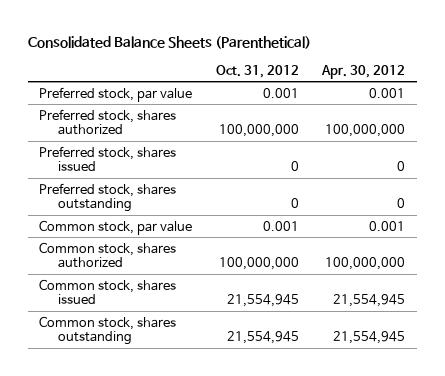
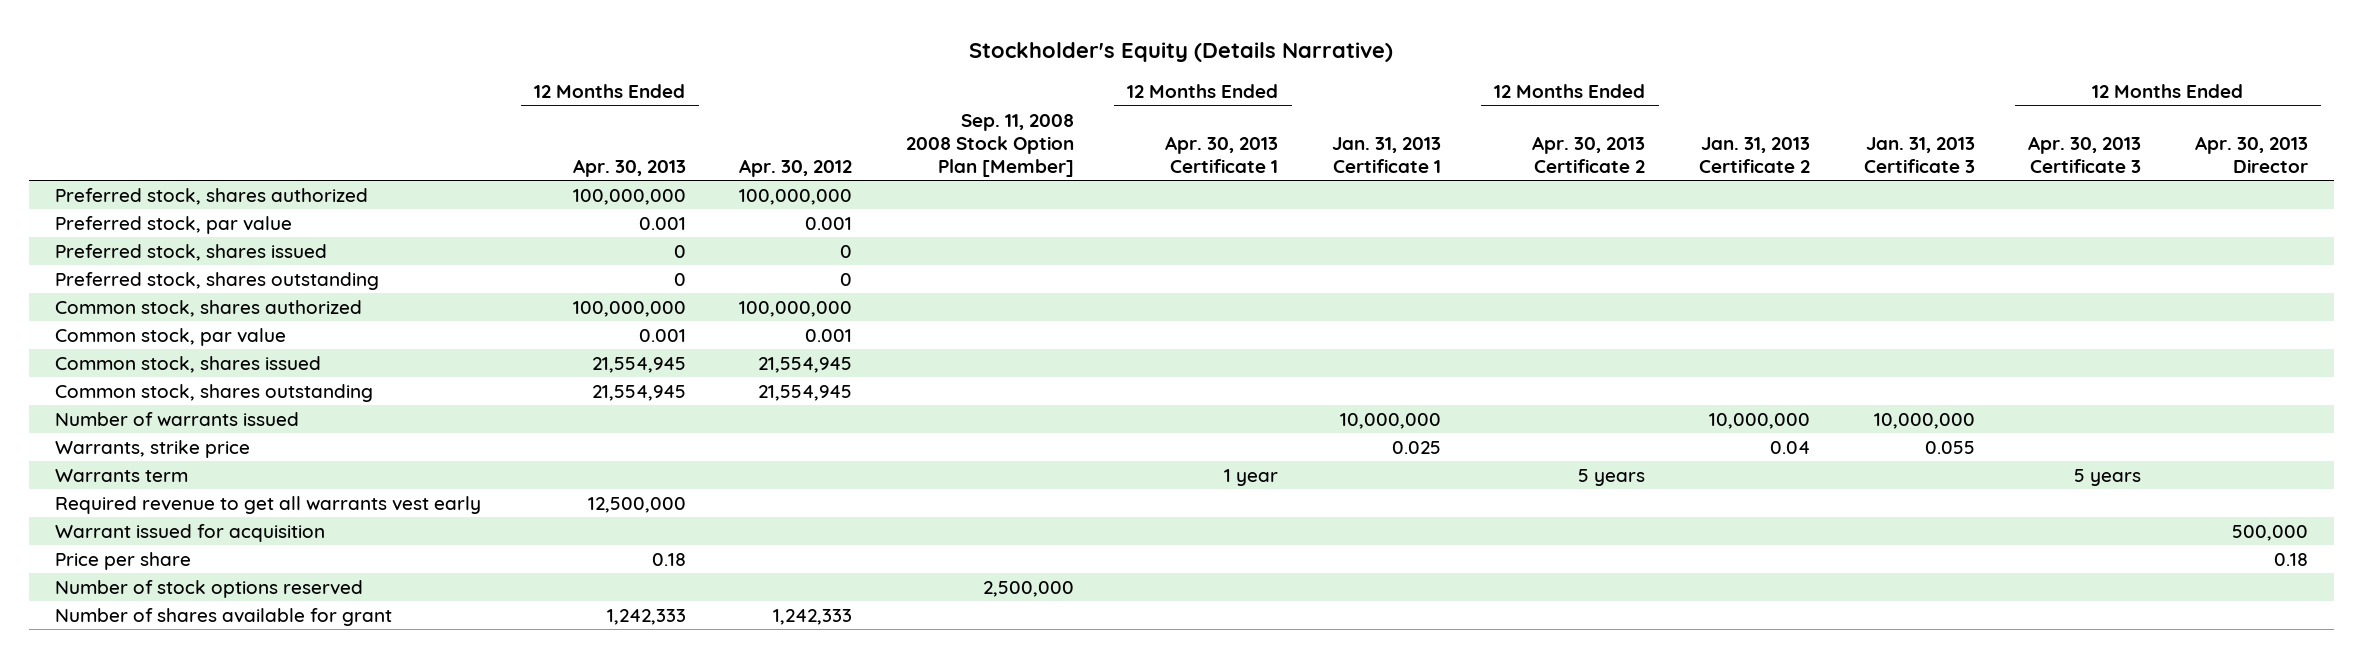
- Consolidated Balance Sheets (Parenthetical)
+ Stockholder's Equity (Details Narrative)
- | Oct. 31, 2012 | Apr. 30, 2012
+ | 12 Months Ended Apr. 30, 2013 | Apr. 30, 2012 | Sep. 11, 2008 2008 Stock Option Plan [Member] | 12 Months Ended Apr. 30, 2013 Certificate 1 | Jan. 31, 2013 Certificate 1 | 12 Months Ended Apr. 30, 2013 Certificate 2 | Jan. 31, 2013 Certificate 2 | Jan. 31, 2013 Certificate 3 | 12 Months Ended Apr. 30, 2013 Certificate 3 | 12 Months Ended Apr. 30, 2013 Director
moved down: Preferred stock, par value | 0.001 | 0.001 | | | | | | | |
moved down: Common stock, par value | 0.001 | 0.001 | | | | | | | |
+ Number of warrants issued | | | | | 10,000,000 | | 10,000,000 | 10,000,000 | |
+ Warrants, strike price | | | | | 0.025 | | 0.04 | 0.055 | |
+ Warrants term | | | | 1 year | | 5 years | | | 5 years |
+ Required revenue to get all warrants vest early | 12,500,000 | | | | | | | | |
+ Warrant issued for acquisition | | | | | | | | | | 500,000
+ Price per share | 0.18 | | | | | | | | | 0.18
+ Number of stock options reserved | | | 2,500,000 | | | | | | |
+ Number of shares available for grant | 1,242,333 | 1,242,333 | | | | | | | |

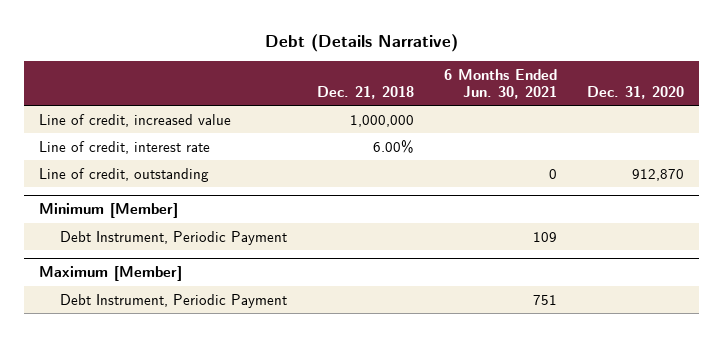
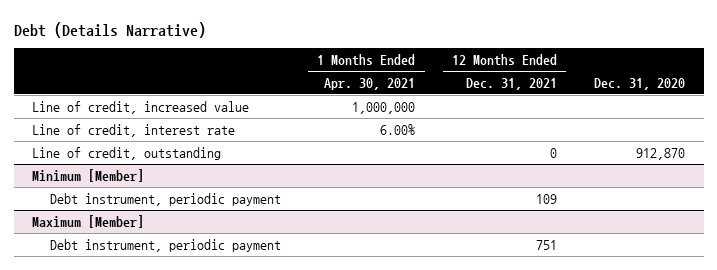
- | Dec. 21, 2018 | 6 Months Ended Jun. 30, 2021 | Dec. 31, 2020
+ | 1 Months Ended Apr. 30, 2021 | 12 Months Ended Dec. 31, 2021 | Dec. 31, 2020
@ Minimum [Member]
- Debt Instrument, Periodic Payment | | 109 |
+ Debt instrument, periodic payment | | 109 |
@ Maximum [Member]
- Debt Instrument, Periodic Payment | | 751 |
+ Debt instrument, periodic payment | | 751 |

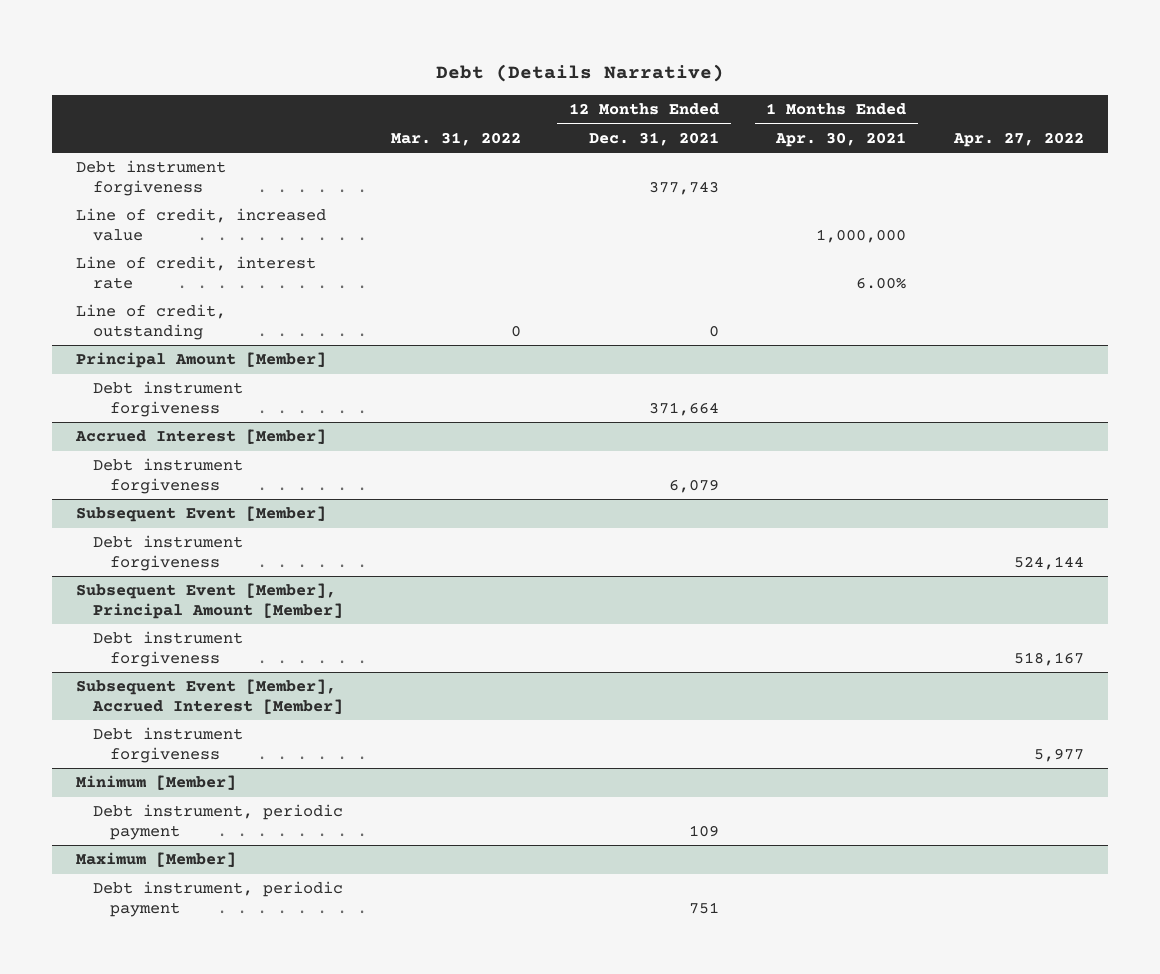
- | 1 Months Ended Apr. 30, 2021 | 12 Months Ended Dec. 31, 2021 | Dec. 31, 2020
+ | Mar. 31, 2022 | 12 Months Ended Dec. 31, 2021 | 1 Months Ended Apr. 30, 2021 | Apr. 27, 2022
+ Debt instrument forgiveness | | 377,743 | |
+ Principal Amount [Member]
+ Debt instrument forgiveness | | 371,664 | |
+ Accrued Interest [Member]
+ Debt instrument forgiveness | | 6,079 | |
+ Subsequent Event [Member]
+ Debt instrument forgiveness | | | | 524,144
+ Subsequent Event [Member], Principal Amount [Member]
+ Debt instrument forgiveness | | | | 518,167
+ Subsequent Event [Member], Accrued Interest [Member]
+ Debt instrument forgiveness | | | | 5,977

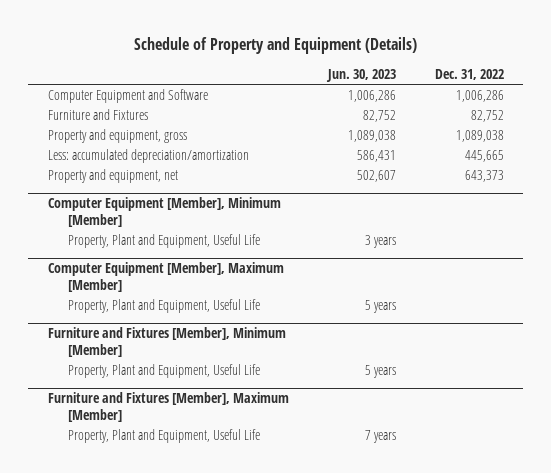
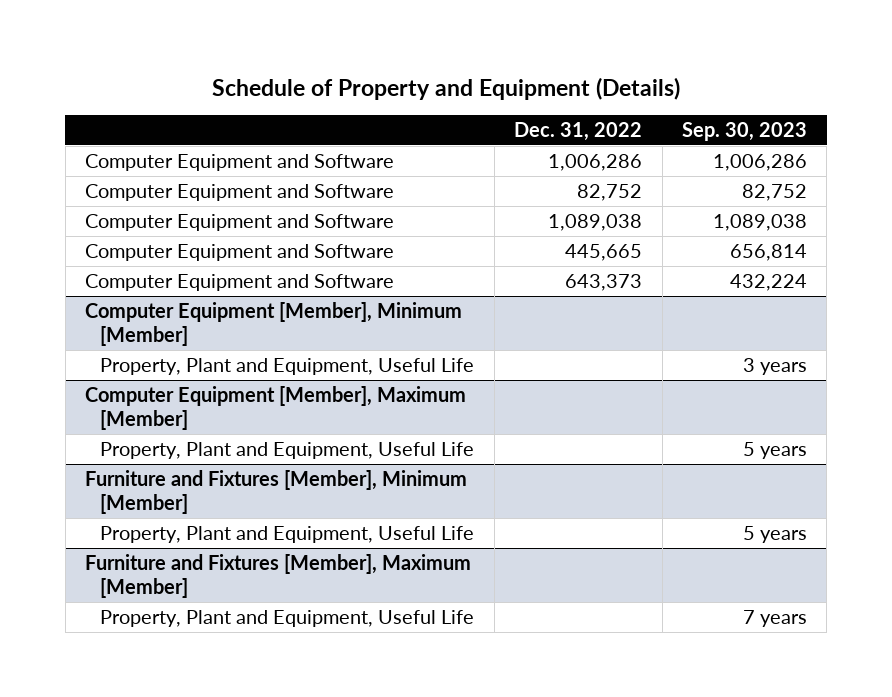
- | Jun. 30, 2023 | Dec. 31, 2022
+ | Dec. 31, 2022 | Sep. 30, 2023
- Furniture and Fixtures | 82,752 | 82,752
- Property and equipment, gross | 1,089,038 | 1,089,038
- Less: accumulated depreciation/amortization | 586,431 | 445,665
- Property and equipment, net | 502,607 | 643,373
+ Computer Equipment and Software | 82,752 | 82,752
+ Computer Equipment and Software | 1,089,038 | 1,089,038
+ Computer Equipment and Software | 445,665 | 656,814
+ Computer Equipment and Software | 643,373 | 432,224

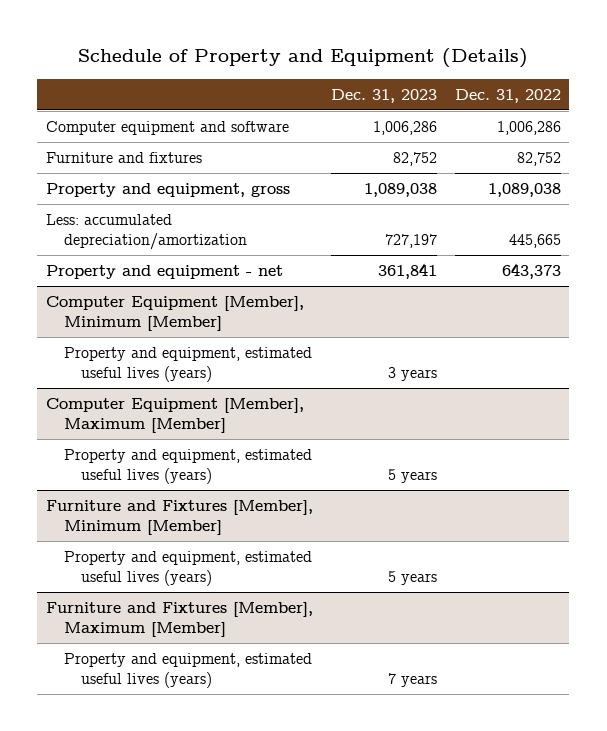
- | Dec. 31, 2022 | Sep. 30, 2023
+ | Dec. 31, 2023 | Dec. 31, 2022
- Computer Equipment and Software | 1,006,286 | 1,006,286
- Computer Equipment and Software | 82,752 | 82,752
- Computer Equipment and Software | 1,089,038 | 1,089,038
- Computer Equipment and Software | 445,665 | 656,814
- Computer Equipment and Software | 643,373 | 432,224
+ Computer equipment and software | 1,006,286 | 1,006,286
+ Furniture and fixtures | 82,752 | 82,752
+ Property and equipment, gross | 1,089,038 | 1,089,038
+ Less: accumulated depreciation/amortization | 727,197 | 445,665
+ Property and equipment - net | 361,841 | 643,373
@ Computer Equipment [Member], Minimum [Member]
- Property, Plant and Equipment, Useful Life | | 3 years
+ Property and equipment, estimated useful lives (years) | 3 years |
@ Computer Equipment [Member], Maximum [Member]
- Property, Plant and Equipment, Useful Life | | 5 years
+ Property and equipment, estimated useful lives (years) | 5 years |
@ Furniture and Fixtures [Member], Minimum [Member]
- Property, Plant and Equipment, Useful Life | | 5 years
+ Property and equipment, estimated useful lives (years) | 5 years |
@ Furniture and Fixtures [Member], Maximum [Member]
- Property, Plant and Equipment, Useful Life | | 7 years
+ Property and equipment, estimated useful lives (years) | 7 years |

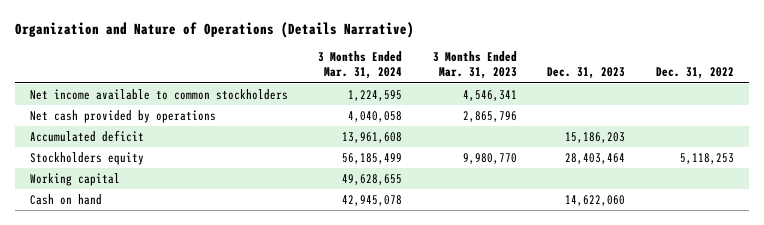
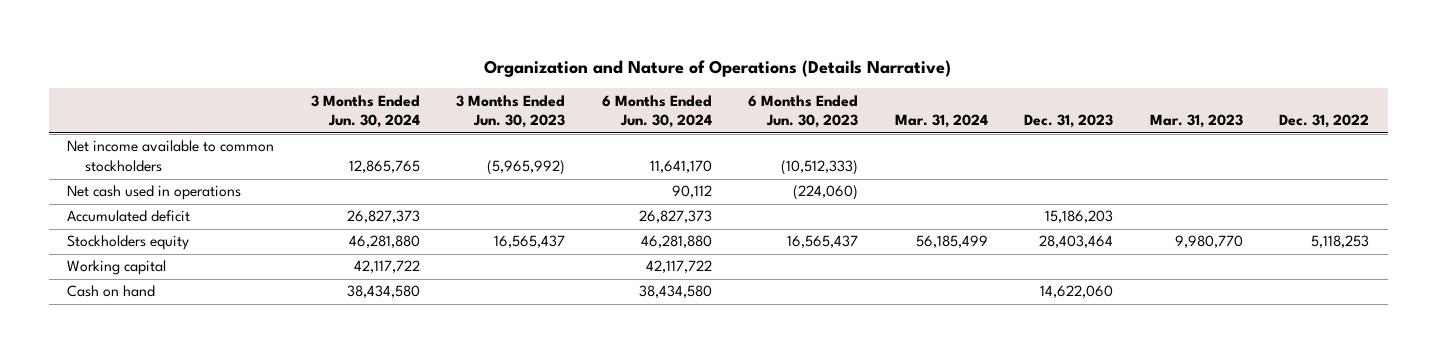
- | 3 Months Ended Mar. 31, 2024 | 3 Months Ended Mar. 31, 2023 | Dec. 31, 2023 | Dec. 31, 2022
+ | 3 Months Ended Jun. 30, 2024 | 3 Months Ended Jun. 30, 2023 | 6 Months Ended Jun. 30, 2024 | 6 Months Ended Jun. 30, 2023 | Mar. 31, 2024 | Dec. 31, 2023 | Mar. 31, 2023 | Dec. 31, 2022
- Net cash provided by operations | 4,040,058 | 2,865,796 | |
+ Net cash used in operations | | | 90,112 | (224,060) | | | |

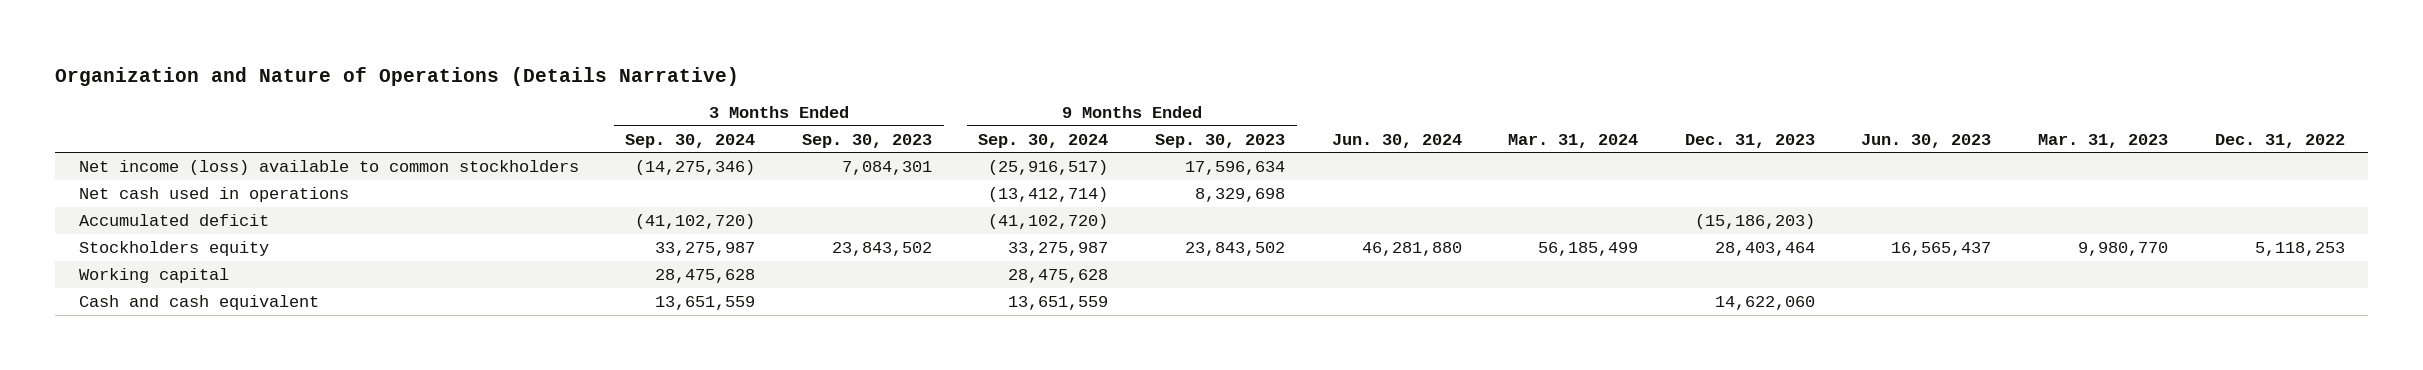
- | 3 Months Ended Jun. 30, 2024 | 3 Months Ended Jun. 30, 2023 | 6 Months Ended Jun. 30, 2024 | 6 Months Ended Jun. 30, 2023 | Mar. 31, 2024 | Dec. 31, 2023 | Mar. 31, 2023 | Dec. 31, 2022
+ | 3 Months Ended Sep. 30, 2024 | 3 Months Ended Sep. 30, 2023 | 9 Months Ended Sep. 30, 2024 | 9 Months Ended Sep. 30, 2023 | Jun. 30, 2024 | Mar. 31, 2024 | Dec. 31, 2023 | Jun. 30, 2023 | Mar. 31, 2023 | Dec. 31, 2022
- Net income available to common stockholders | 12,865,765 | (5,965,992) | 11,641,170 | (10,512,333) | | | |
+ Net income (loss) available to common stockholders | (14,275,346) | 7,084,301 | (25,916,517) | 17,596,634 | | | | | |
- Accumulated deficit | 26,827,373 | | 26,827,373 | | | 15,186,203 | |
+ Accumulated deficit | (41,102,720) | | (41,102,720) | | | | (15,186,203) | | |
- Cash on hand | 38,434,580 | | 38,434,580 | | | 14,622,060 | |
+ Cash and cash equivalent | 13,651,559 | | 13,651,559 | | | | 14,622,060 | | |

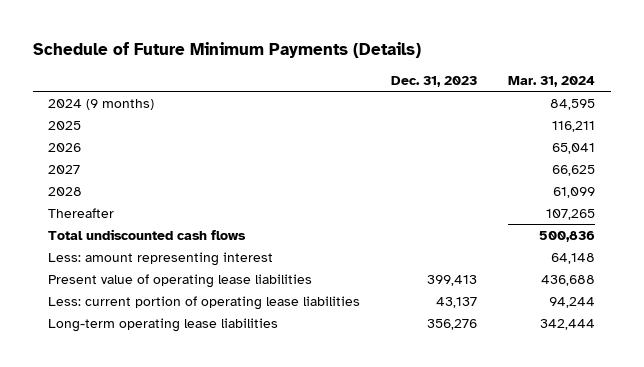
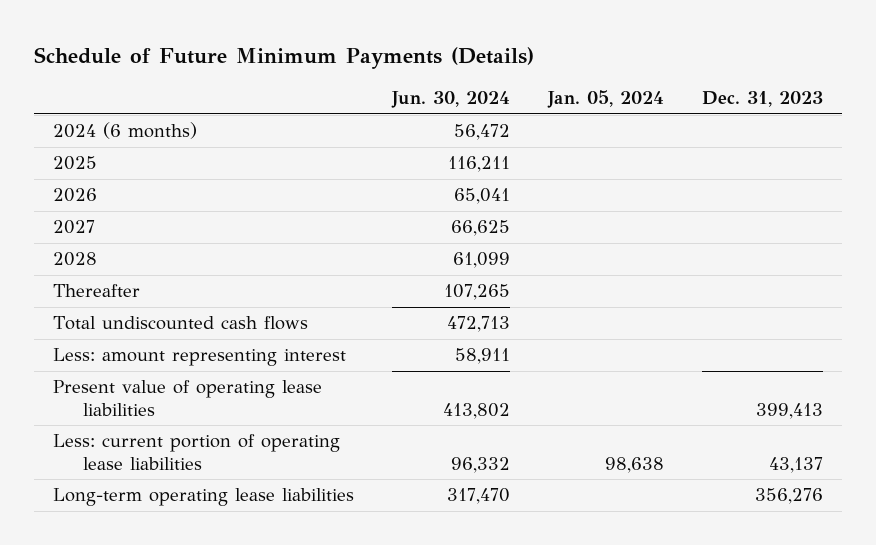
- | Dec. 31, 2023 | Mar. 31, 2024
+ | Jun. 30, 2024 | Jan. 05, 2024 | Dec. 31, 2023
- 2024 (9 months) | | 84,595
+ 2024 (6 months) | 56,472 | |

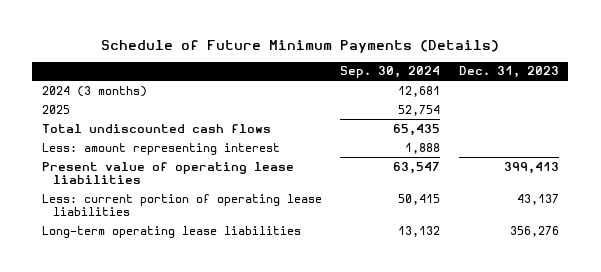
- | Jun. 30, 2024 | Jan. 05, 2024 | Dec. 31, 2023
+ | Sep. 30, 2024 | Dec. 31, 2023
- 2024 (6 months) | 56,472 | |
+ 2024 (3 months) | 12,681 |
- 2026 | 65,041 | |
- 2027 | 66,625 | |
- 2028 | 61,099 | |
- Thereafter | 107,265 | |

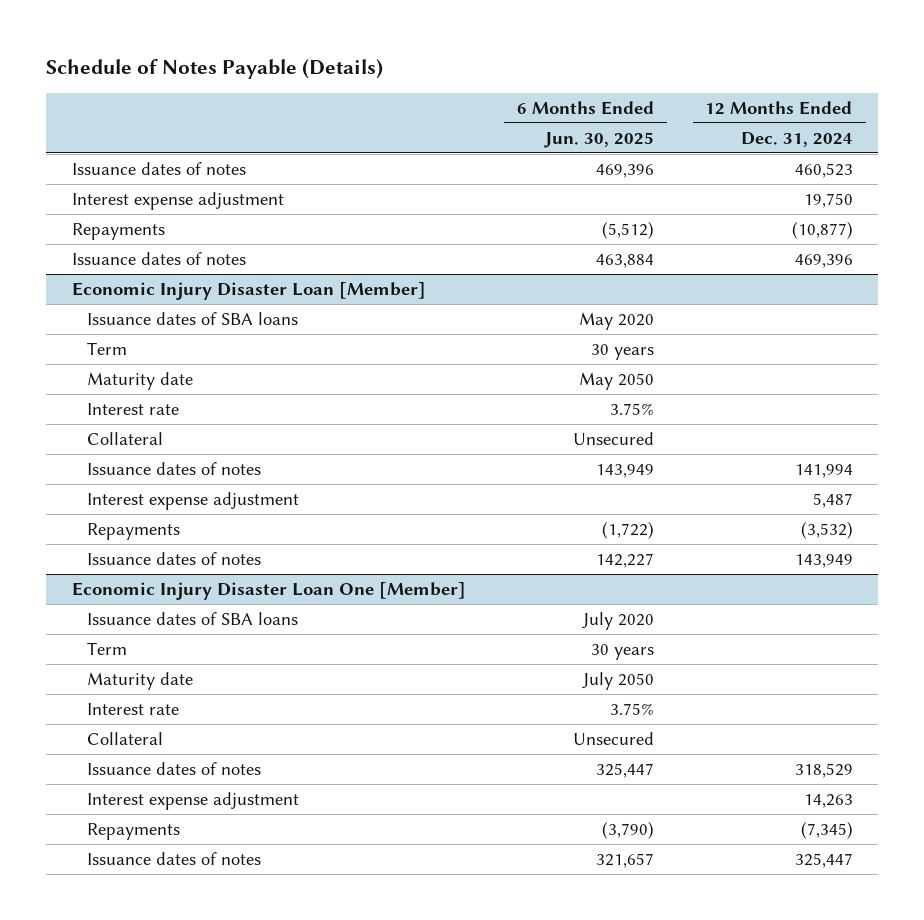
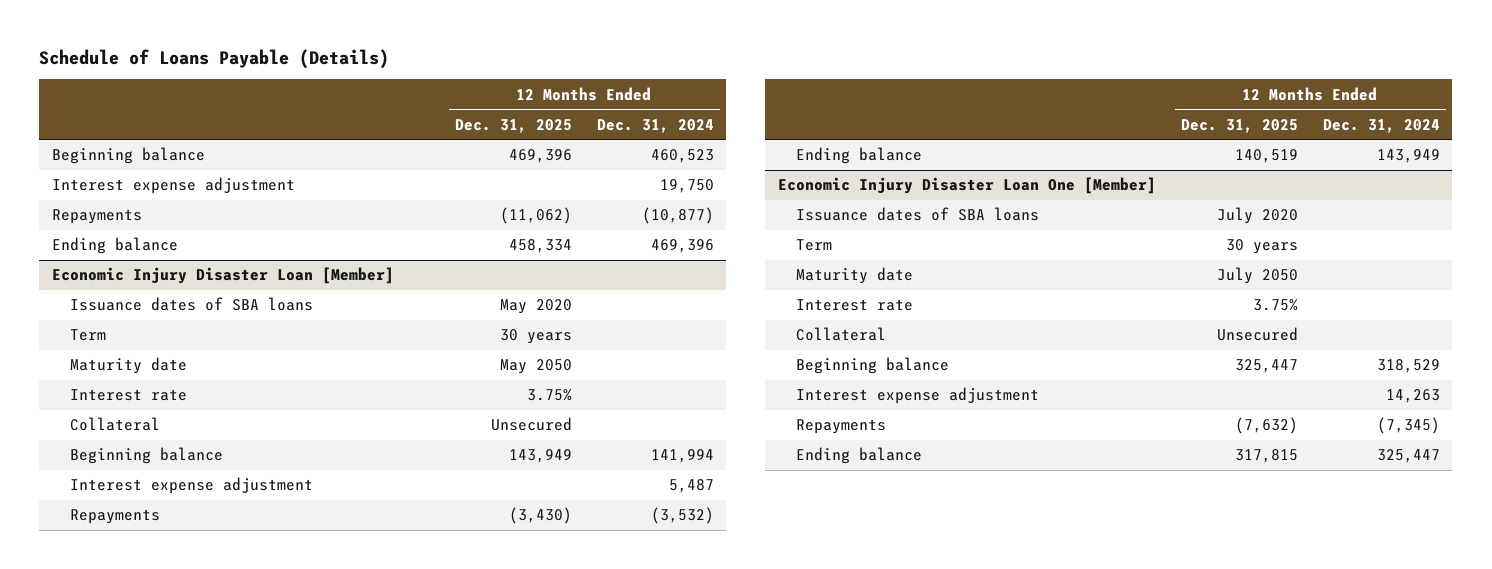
- Schedule of Notes Payable (Details)
+ Schedule of Loans Payable (Details)
- | 6 Months Ended Jun. 30, 2025 | 12 Months Ended Dec. 31, 2024
+ | 12 Months Ended Dec. 31, 2025 | 12 Months Ended Dec. 31, 2024
- Issuance dates of notes | 469,396 | 460,523
+ Beginning balance | 469,396 | 460,523
- Issuance dates of notes | 463,884 | 469,396
+ Ending balance | 458,334 | 469,396
@ Economic Injury Disaster Loan [Member]
- Issuance dates of notes | 143,949 | 141,994
+ Beginning balance | 143,949 | 141,994
- Issuance dates of notes | 142,227 | 143,949
+ Ending balance | 140,519 | 143,949
@ Economic Injury Disaster Loan One [Member]
- Issuance dates of notes | 325,447 | 318,529
+ Beginning balance | 325,447 | 318,529
- Issuance dates of notes | 321,657 | 325,447
+ Ending balance | 317,815 | 325,447

